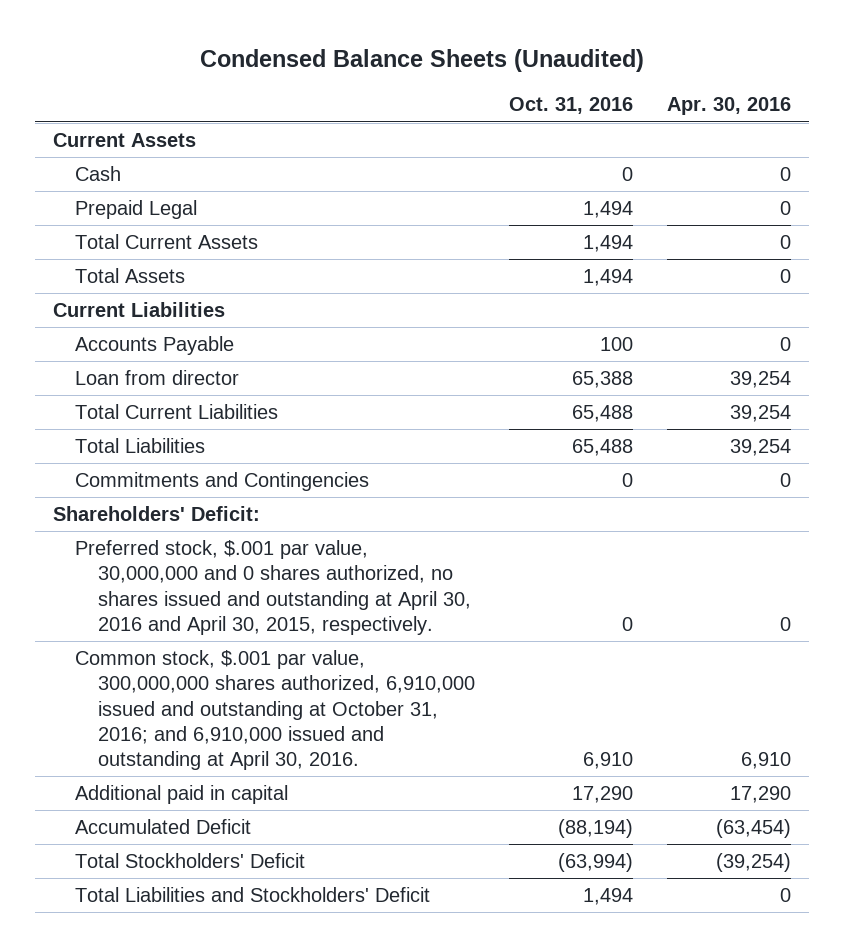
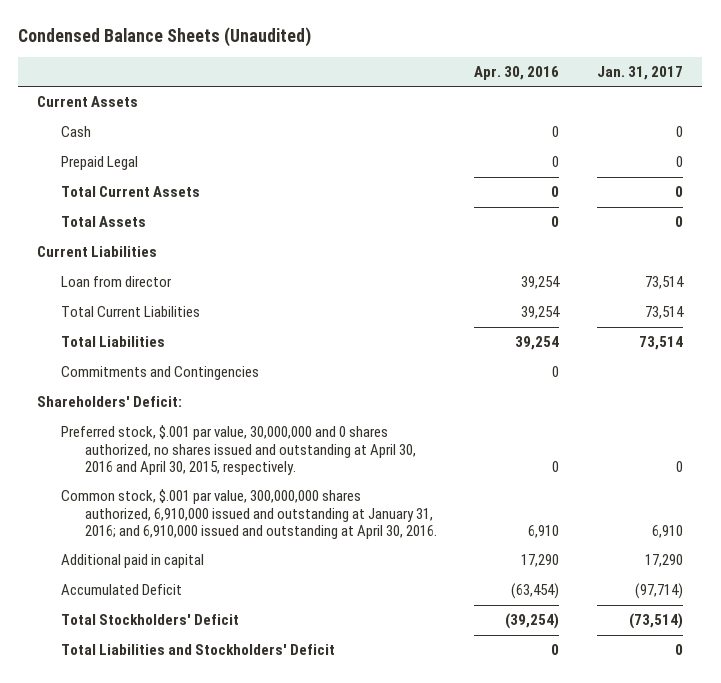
- | Oct. 31, 2016 | Apr. 30, 2016
+ | Apr. 30, 2016 | Jan. 31, 2017
- Accounts Payable | 100 | 0
- Common stock, $.001 par value, 300,000,000 shares authorized, 6,910,000 issued and outstanding at October 31, 2016; and 6,910,000 issued and outstanding at April 30, 2016. | 6,910 | 6,910
+ Common stock, $.001 par value, 300,000,000 shares authorized, 6,910,000 issued and outstanding at January 31, 2016; and 6,910,000 issued and outstanding at April 30, 2016. | 6,910 | 6,910

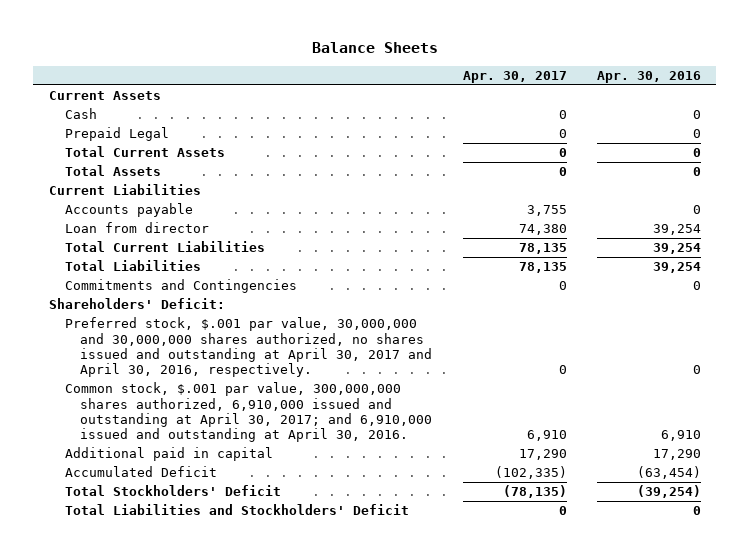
- Condensed Balance Sheets (Unaudited)
+ Balance Sheets
- | Apr. 30, 2016 | Jan. 31, 2017
+ | Apr. 30, 2017 | Apr. 30, 2016
+ Accounts payable | 3,755 | 0
- Preferred stock, $.001 par value, 30,000,000 and 0 shares authorized, no shares issued and outstanding at April 30, 2016 and April 30, 2015, respectively. | 0 | 0
- Common stock, $.001 par value, 300,000,000 shares authorized, 6,910,000 issued and outstanding at January 31, 2016; and 6,910,000 issued and outstanding at April 30, 2016. | 6,910 | 6,910
+ Preferred stock, $.001 par value, 30,000,000 and 30,000,000 shares authorized, no shares issued and outstanding at April 30, 2017 and April 30, 2016, respectively. | 0 | 0
+ Common stock, $.001 par value, 300,000,000 shares authorized, 6,910,000 issued and outstanding at April 30, 2017; and 6,910,000 issued and outstanding at April 30, 2016. | 6,910 | 6,910

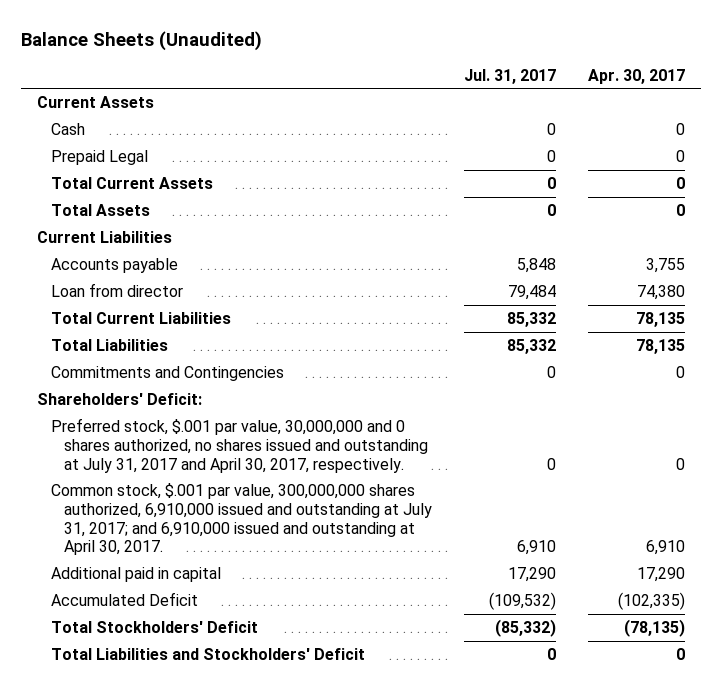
- Balance Sheets
+ Balance Sheets (Unaudited)
- | Apr. 30, 2017 | Apr. 30, 2016
+ | Jul. 31, 2017 | Apr. 30, 2017
- Preferred stock, $.001 par value, 30,000,000 and 30,000,000 shares authorized, no shares issued and outstanding at April 30, 2017 and April 30, 2016, respectively. | 0 | 0
- Common stock, $.001 par value, 300,000,000 shares authorized, 6,910,000 issued and outstanding at April 30, 2017; and 6,910,000 issued and outstanding at April 30, 2016. | 6,910 | 6,910
+ Preferred stock, $.001 par value, 30,000,000 and 0 shares authorized, no shares issued and outstanding at July 31, 2017 and April 30, 2017, respectively. | 0 | 0
+ Common stock, $.001 par value, 300,000,000 shares authorized, 6,910,000 issued and outstanding at July 31, 2017; and 6,910,000 issued and outstanding at April 30, 2017. | 6,910 | 6,910

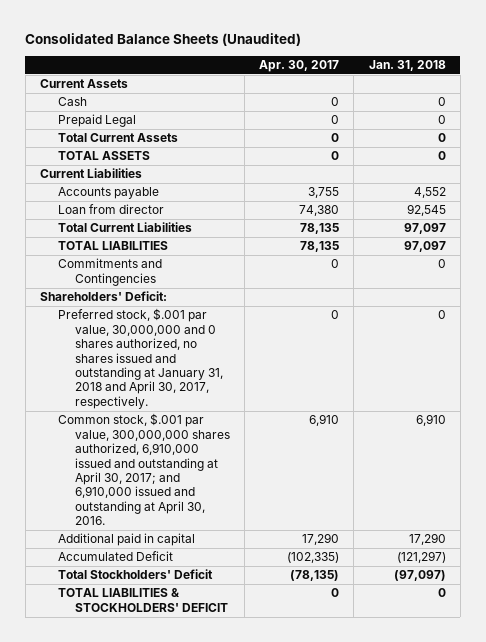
- Balance Sheets (Unaudited)
+ Consolidated Balance Sheets (Unaudited)
- | Jul. 31, 2017 | Apr. 30, 2017
+ | Apr. 30, 2017 | Jan. 31, 2018
- Total Assets | 0 | 0
+ TOTAL ASSETS | 0 | 0
- Total Liabilities | 85,332 | 78,135
+ TOTAL LIABILITIES | 78,135 | 97,097
- Preferred stock, $.001 par value, 30,000,000 and 0 shares authorized, no shares issued and outstanding at July 31, 2017 and April 30, 2017, respectively. | 0 | 0
- Common stock, $.001 par value, 300,000,000 shares authorized, 6,910,000 issued and outstanding at July 31, 2017; and 6,910,000 issued and outstanding at April 30, 2017. | 6,910 | 6,910
+ Preferred stock, $.001 par value, 30,000,000 and 0 shares authorized, no shares issued and outstanding at January 31, 2018 and April 30, 2017, respectively. | 0 | 0
+ Common stock, $.001 par value, 300,000,000 shares authorized, 6,910,000 issued and outstanding at April 30, 2017; and 6,910,000 issued and outstanding at April 30, 2016. | 6,910 | 6,910
- Total Liabilities and Stockholders' Deficit | 0 | 0
+ TOTAL LIABILITIES & STOCKHOLDERS' DEFICIT | 0 | 0

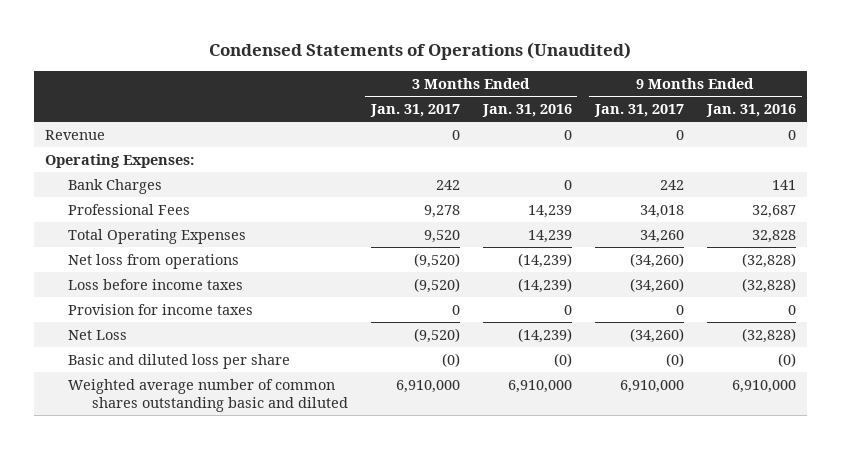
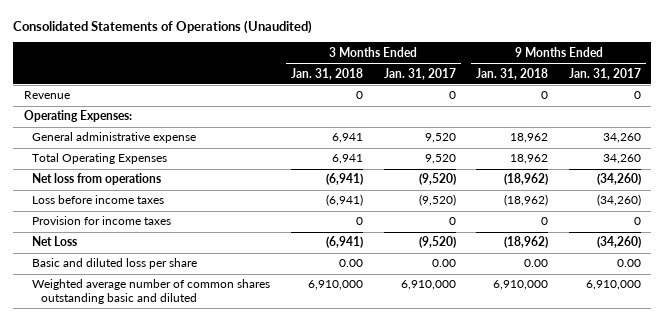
- Condensed Statements of Operations (Unaudited)
+ Consolidated Statements of Operations (Unaudited)
- | 3 Months Ended Jan. 31, 2017 | 3 Months Ended Jan. 31, 2016 | 9 Months Ended Jan. 31, 2017 | 9 Months Ended Jan. 31, 2016
+ | 3 Months Ended Jan. 31, 2018 | 3 Months Ended Jan. 31, 2017 | 9 Months Ended Jan. 31, 2018 | 9 Months Ended Jan. 31, 2017
- Bank Charges | 242 | 0 | 242 | 141
- Professional Fees | 9,278 | 14,239 | 34,018 | 32,687
+ General administrative expense | 6,941 | 9,520 | 18,962 | 34,260
- Basic and diluted loss per share | (0) | (0) | (0) | (0)
+ Basic and diluted loss per share | 0.00 | 0.00 | 0.00 | 0.00

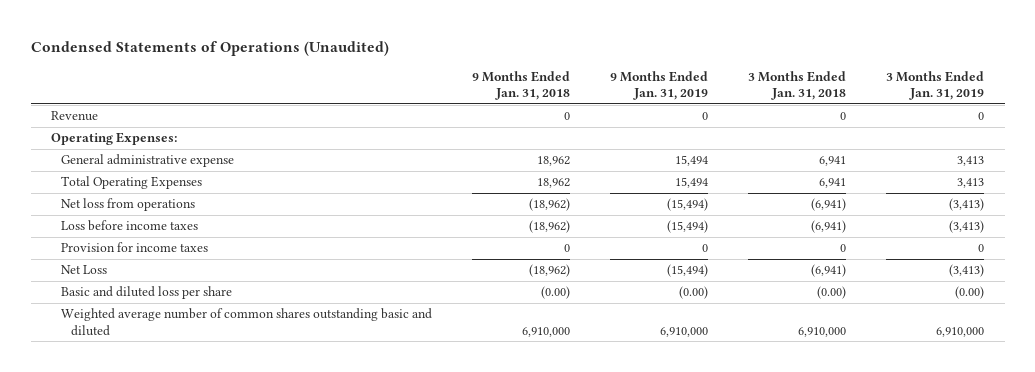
- Consolidated Statements of Operations (Unaudited)
+ Condensed Statements of Operations (Unaudited)
- | 3 Months Ended Jan. 31, 2018 | 3 Months Ended Jan. 31, 2017 | 9 Months Ended Jan. 31, 2018 | 9 Months Ended Jan. 31, 2017
+ | 9 Months Ended Jan. 31, 2018 | 9 Months Ended Jan. 31, 2019 | 3 Months Ended Jan. 31, 2018 | 3 Months Ended Jan. 31, 2019
- Basic and diluted loss per share | 0.00 | 0.00 | 0.00 | 0.00
+ Basic and diluted loss per share | (0.00) | (0.00) | (0.00) | (0.00)

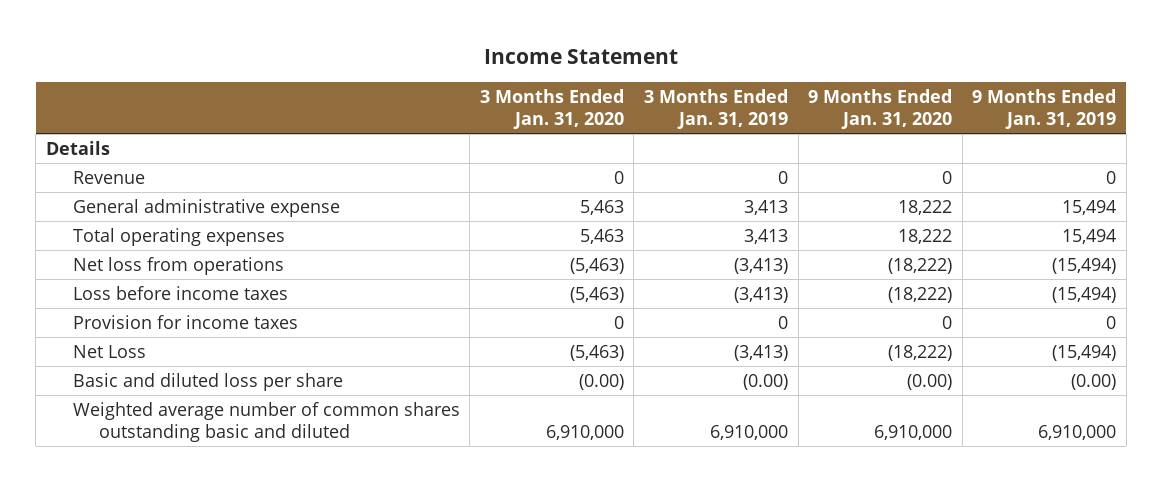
- Condensed Statements of Operations (Unaudited)
+ Income Statement
- | 9 Months Ended Jan. 31, 2018 | 9 Months Ended Jan. 31, 2019 | 3 Months Ended Jan. 31, 2018 | 3 Months Ended Jan. 31, 2019
+ | 3 Months Ended Jan. 31, 2020 | 3 Months Ended Jan. 31, 2019 | 9 Months Ended Jan. 31, 2020 | 9 Months Ended Jan. 31, 2019
+ Details
- Operating Expenses:
- Total Operating Expenses | 18,962 | 15,494 | 6,941 | 3,413
+ Total operating expenses | 5,463 | 3,413 | 18,222 | 15,494

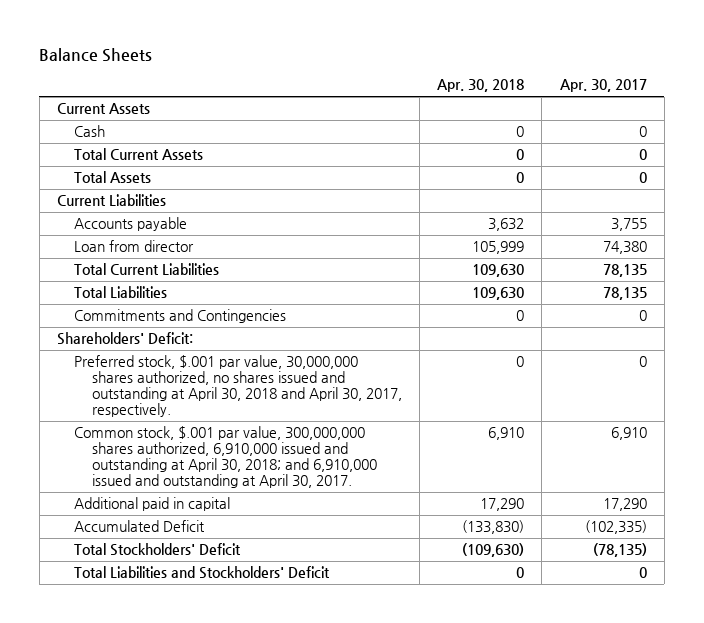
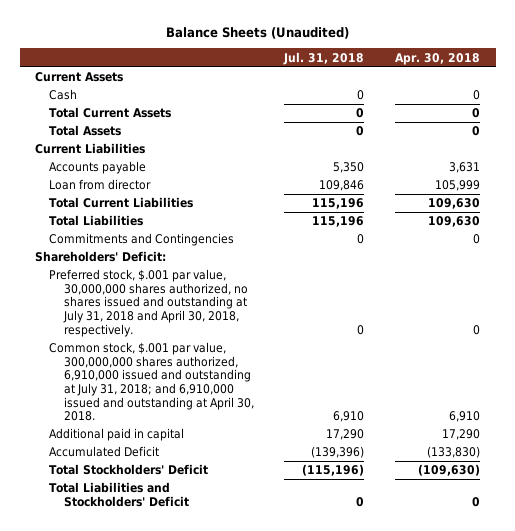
- Balance Sheets
+ Balance Sheets (Unaudited)
- | Apr. 30, 2018 | Apr. 30, 2017
+ | Jul. 31, 2018 | Apr. 30, 2018
- Accounts payable | 3,632 | 3,755
+ Accounts payable | 5,350 | 3,631
- Preferred stock, $.001 par value, 30,000,000 shares authorized, no shares issued and outstanding at April 30, 2018 and April 30, 2017, respectively. | 0 | 0
- Common stock, $.001 par value, 300,000,000 shares authorized, 6,910,000 issued and outstanding at April 30, 2018; and 6,910,000 issued and outstanding at April 30, 2017. | 6,910 | 6,910
+ Preferred stock, $.001 par value, 30,000,000 shares authorized, no shares issued and outstanding at July 31, 2018 and April 30, 2018, respectively. | 0 | 0
+ Common stock, $.001 par value, 300,000,000 shares authorized, 6,910,000 issued and outstanding at July 31, 2018; and 6,910,000 issued and outstanding at April 30, 2018. | 6,910 | 6,910

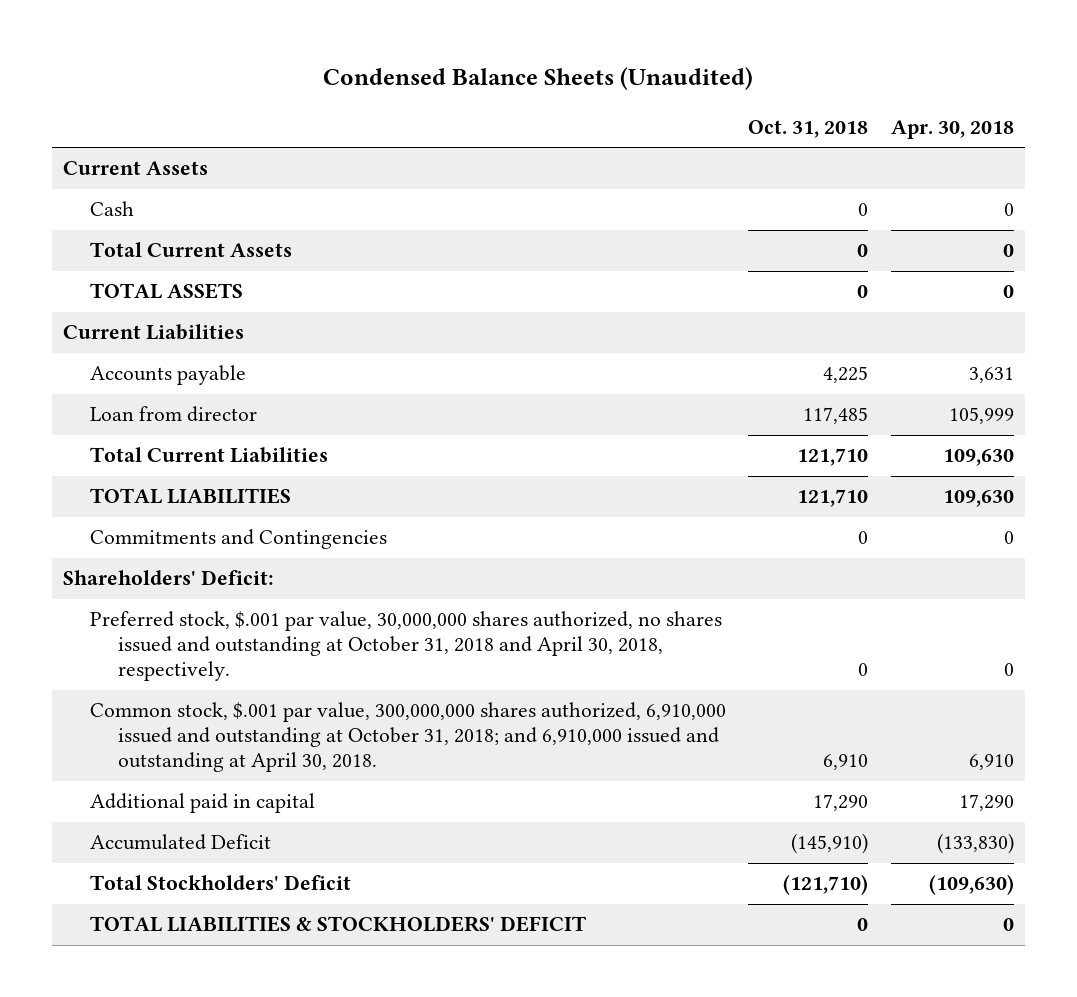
- Balance Sheets (Unaudited)
+ Condensed Balance Sheets (Unaudited)
- | Jul. 31, 2018 | Apr. 30, 2018
+ | Oct. 31, 2018 | Apr. 30, 2018
- Total Assets | 0 | 0
+ TOTAL ASSETS | 0 | 0
- Total Liabilities | 115,196 | 109,630
+ TOTAL LIABILITIES | 121,710 | 109,630
- Preferred stock, $.001 par value, 30,000,000 shares authorized, no shares issued and outstanding at July 31, 2018 and April 30, 2018, respectively. | 0 | 0
- Common stock, $.001 par value, 300,000,000 shares authorized, 6,910,000 issued and outstanding at July 31, 2018; and 6,910,000 issued and outstanding at April 30, 2018. | 6,910 | 6,910
+ Preferred stock, $.001 par value, 30,000,000 shares authorized, no shares issued and outstanding at October 31, 2018 and April 30, 2018, respectively. | 0 | 0
+ Common stock, $.001 par value, 300,000,000 shares authorized, 6,910,000 issued and outstanding at October 31, 2018; and 6,910,000 issued and outstanding at April 30, 2018. | 6,910 | 6,910
- Total Liabilities and Stockholders' Deficit | 0 | 0
+ TOTAL LIABILITIES & STOCKHOLDERS' DEFICIT | 0 | 0

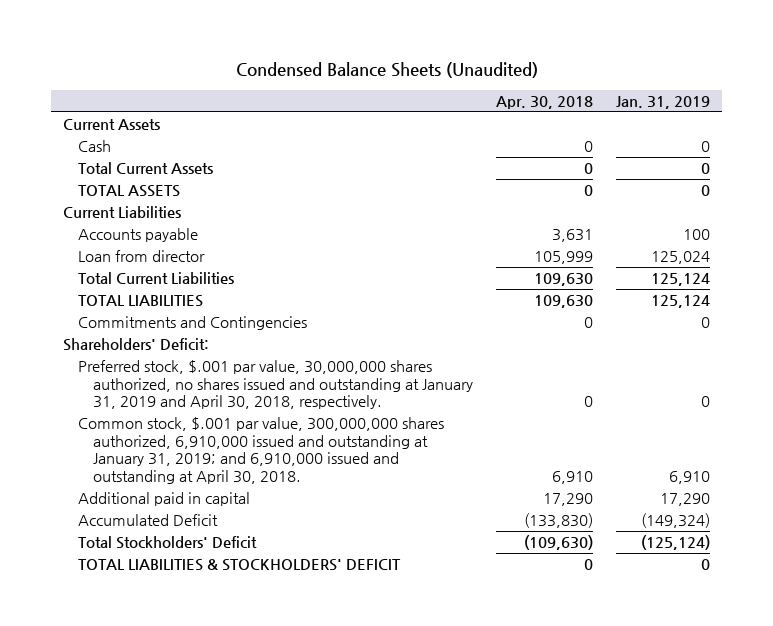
- | Oct. 31, 2018 | Apr. 30, 2018
+ | Apr. 30, 2018 | Jan. 31, 2019
- Preferred stock, $.001 par value, 30,000,000 shares authorized, no shares issued and outstanding at October 31, 2018 and April 30, 2018, respectively. | 0 | 0
- Common stock, $.001 par value, 300,000,000 shares authorized, 6,910,000 issued and outstanding at October 31, 2018; and 6,910,000 issued and outstanding at April 30, 2018. | 6,910 | 6,910
+ Preferred stock, $.001 par value, 30,000,000 shares authorized, no shares issued and outstanding at January 31, 2019 and April 30, 2018, respectively. | 0 | 0
+ Common stock, $.001 par value, 300,000,000 shares authorized, 6,910,000 issued and outstanding at January 31, 2019; and 6,910,000 issued and outstanding at April 30, 2018. | 6,910 | 6,910

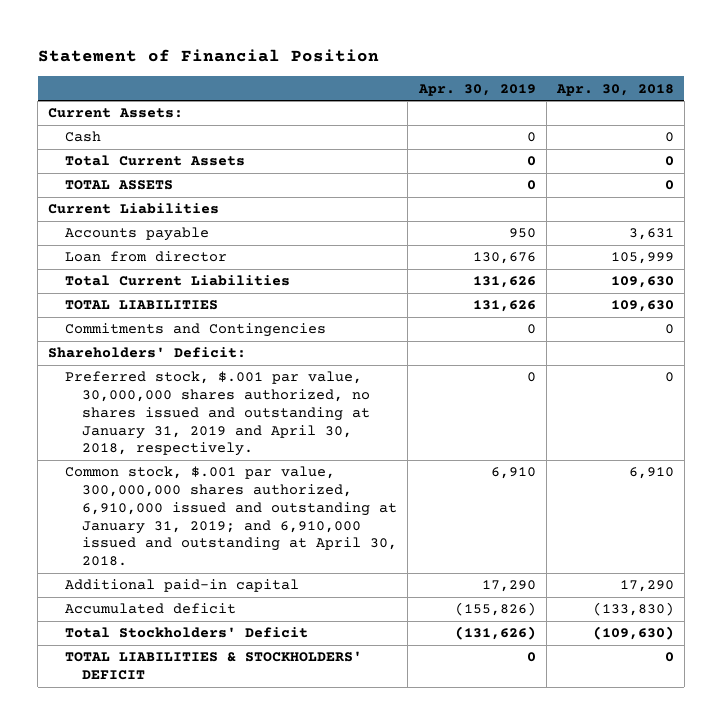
- Condensed Balance Sheets (Unaudited)
+ Statement of Financial Position
- | Apr. 30, 2018 | Jan. 31, 2019
+ | Apr. 30, 2019 | Apr. 30, 2018
- Current Assets
+ Current Assets:
- Additional paid in capital | 17,290 | 17,290
- Accumulated Deficit | (133,830) | (149,324)
+ Additional paid-in capital | 17,290 | 17,290
+ Accumulated deficit | (155,826) | (133,830)

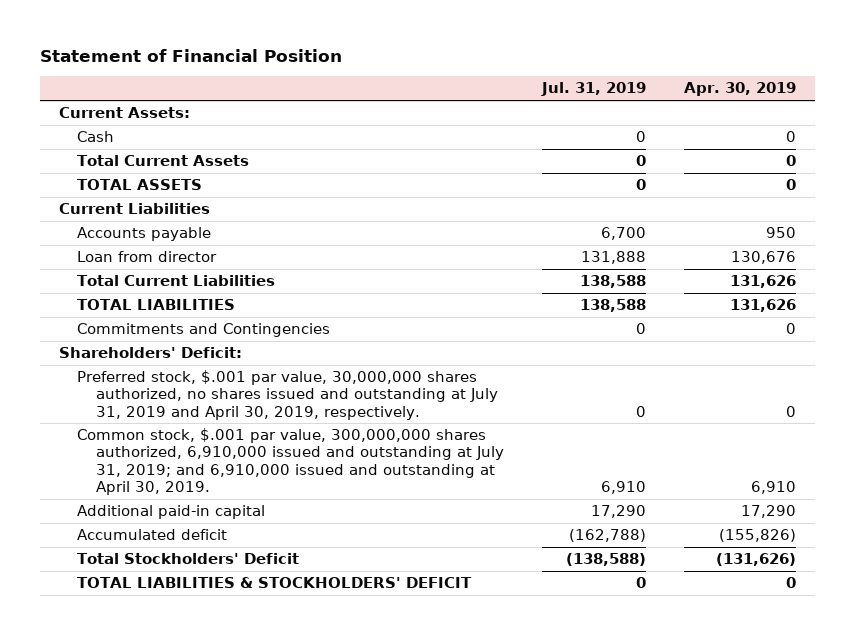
- | Apr. 30, 2019 | Apr. 30, 2018
+ | Jul. 31, 2019 | Apr. 30, 2019
- Preferred stock, $.001 par value, 30,000,000 shares authorized, no shares issued and outstanding at January 31, 2019 and April 30, 2018, respectively. | 0 | 0
- Common stock, $.001 par value, 300,000,000 shares authorized, 6,910,000 issued and outstanding at January 31, 2019; and 6,910,000 issued and outstanding at April 30, 2018. | 6,910 | 6,910
+ Preferred stock, $.001 par value, 30,000,000 shares authorized, no shares issued and outstanding at July 31, 2019 and April 30, 2019, respectively. | 0 | 0
+ Common stock, $.001 par value, 300,000,000 shares authorized, 6,910,000 issued and outstanding at July 31, 2019; and 6,910,000 issued and outstanding at April 30, 2019. | 6,910 | 6,910

